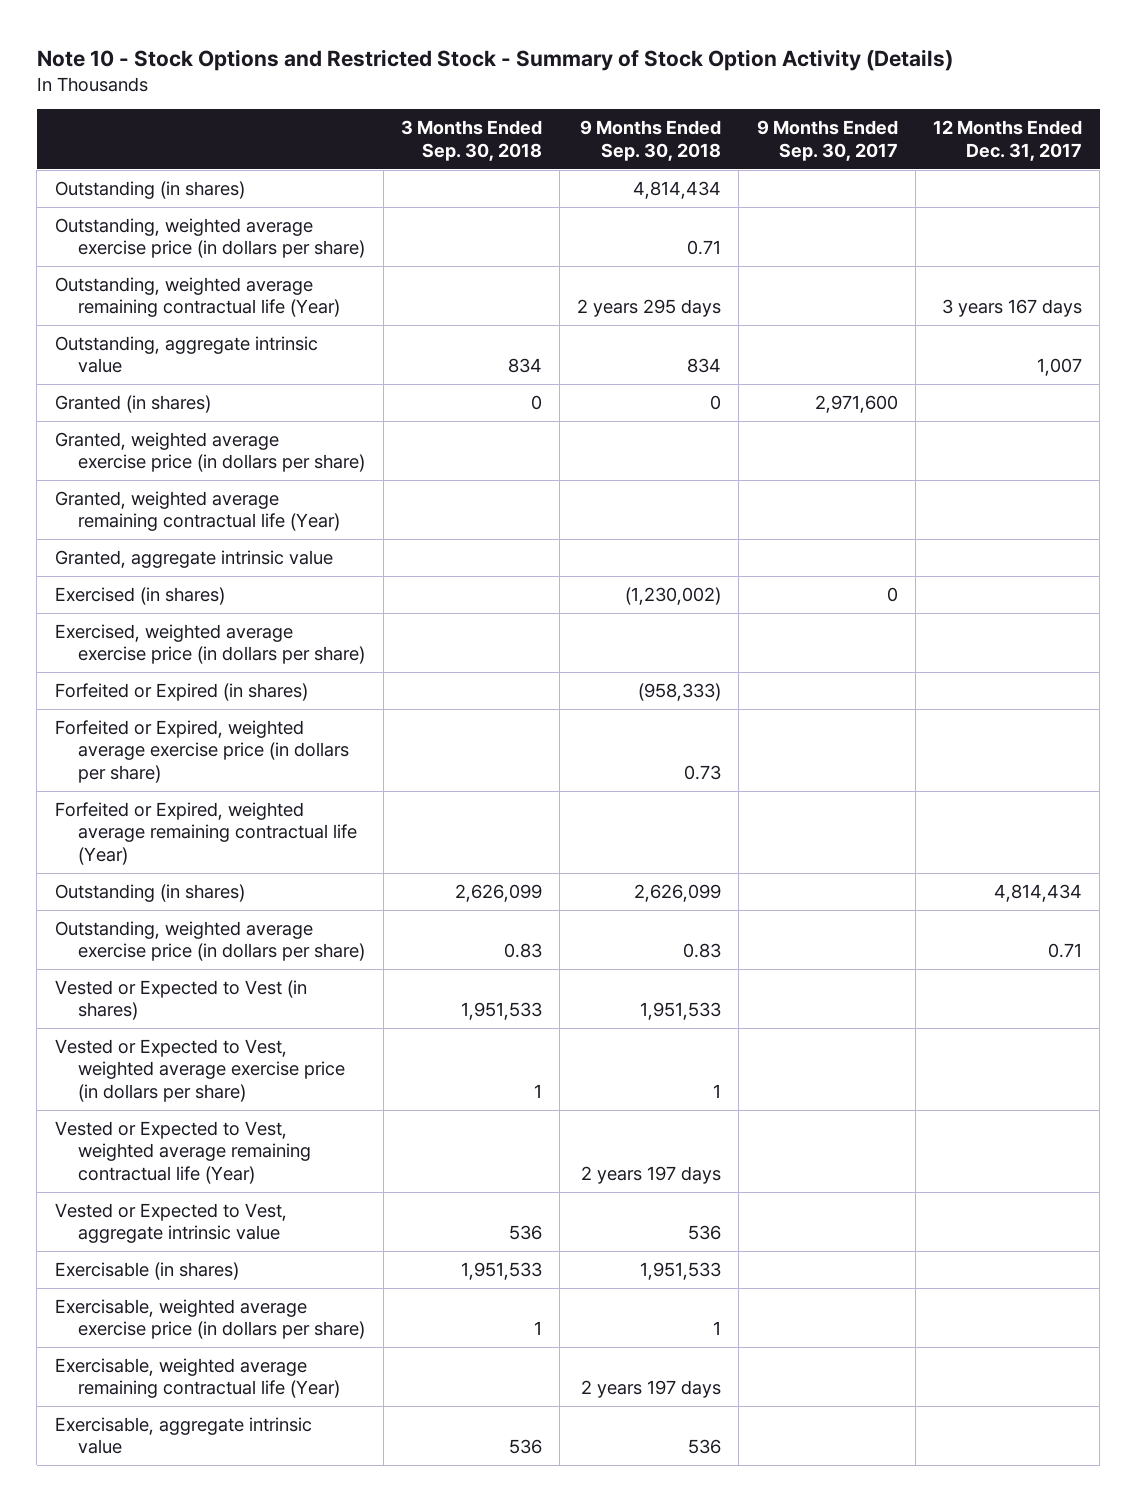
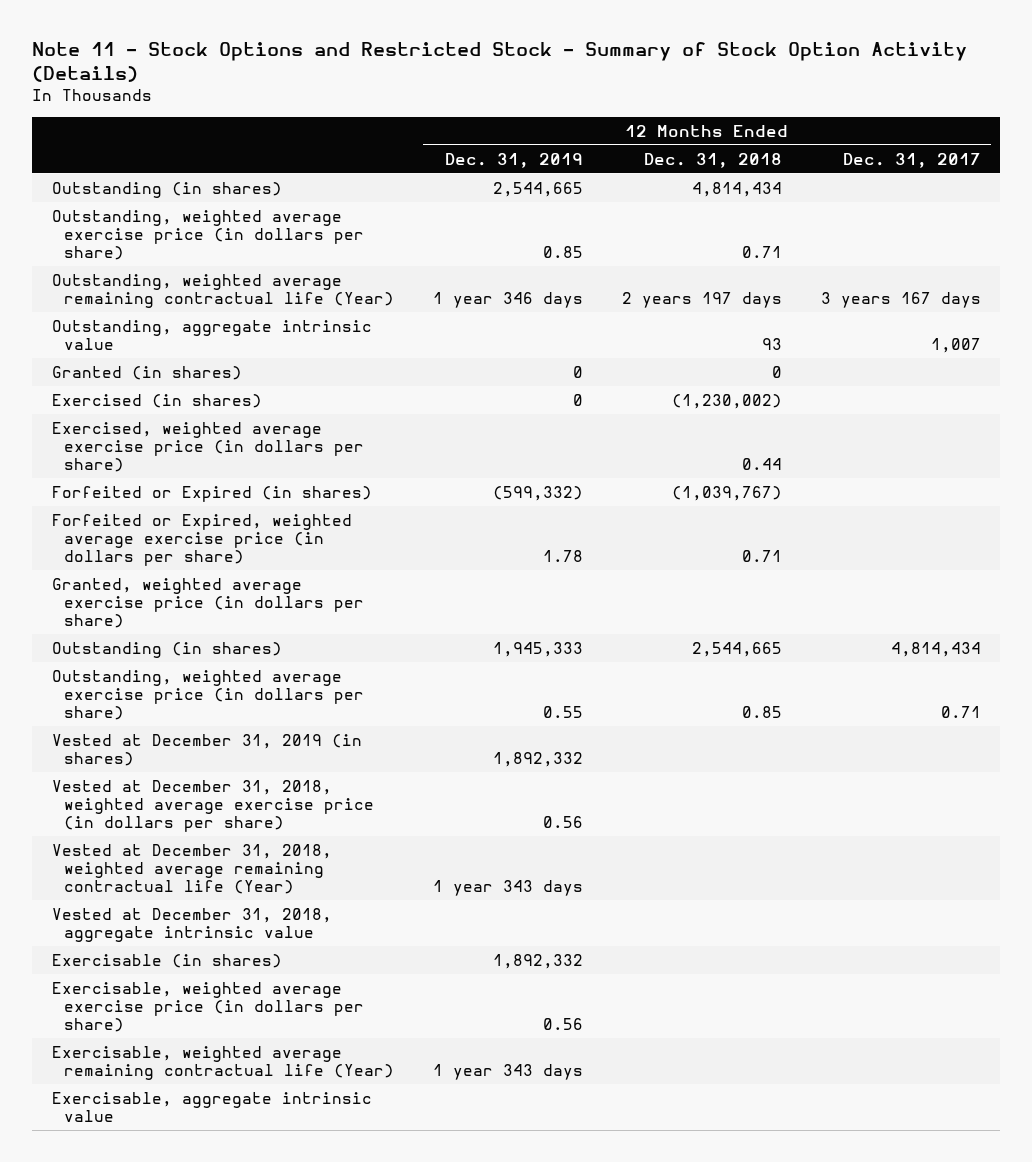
- Note 10 - Stock Options and Restricted Stock - Summary of Stock Option Activity (Details)
+ Note 11 - Stock Options and Restricted Stock - Summary of Stock Option Activity (Details)
- | 3 Months Ended Sep. 30, 2018 | 9 Months Ended Sep. 30, 2018 | 9 Months Ended Sep. 30, 2017 | 12 Months Ended Dec. 31, 2017
+ | 12 Months Ended Dec. 31, 2019 | 12 Months Ended Dec. 31, 2018 | 12 Months Ended Dec. 31, 2017
- Granted, weighted average remaining contractual life (Year)
- Granted, aggregate intrinsic value
- Forfeited or Expired, weighted average remaining contractual life (Year)
moved down: Granted, weighted average exercise price (in dollars per share)
- Vested or Expected to Vest (in shares) | 1,951,533 | 1,951,533 | |
- Vested or Expected to Vest, weighted average exercise price (in dollars per share) | 1 | 1 | |
- Vested or Expected to Vest, weighted average remaining contractual life (Year) | | 2 years 197 days | |
- Vested or Expected to Vest, aggregate intrinsic value | 536 | 536 | |
+ Vested at December 31, 2019 (in shares) | 1,892,332 | |
+ Vested at December 31, 2018, weighted average exercise price (in dollars per share) | 0.56 | |
+ Vested at December 31, 2018, weighted average remaining contractual life (Year) | 1 year 343 days | |
+ Vested at December 31, 2018, aggregate intrinsic value

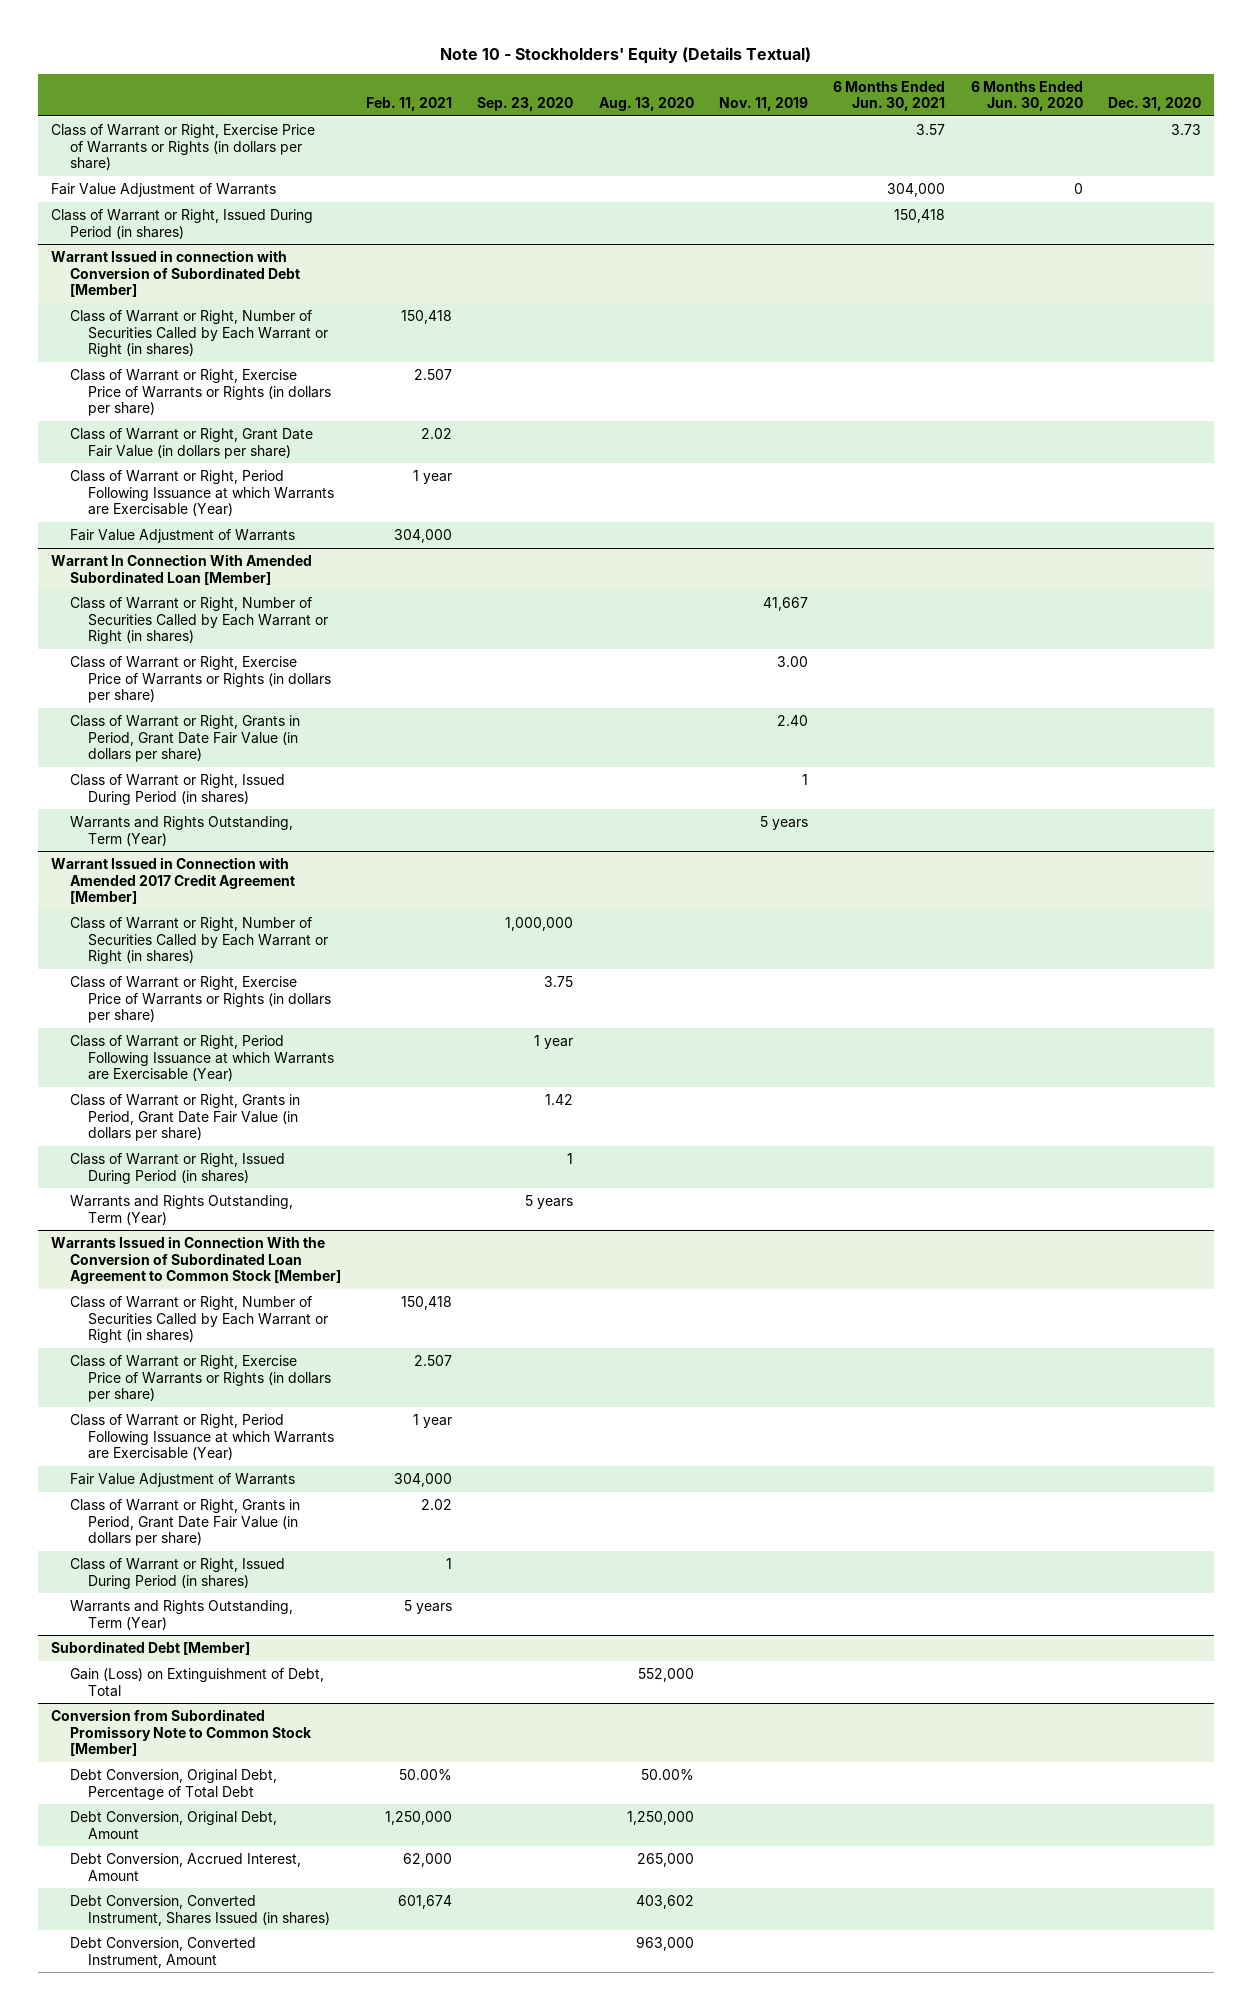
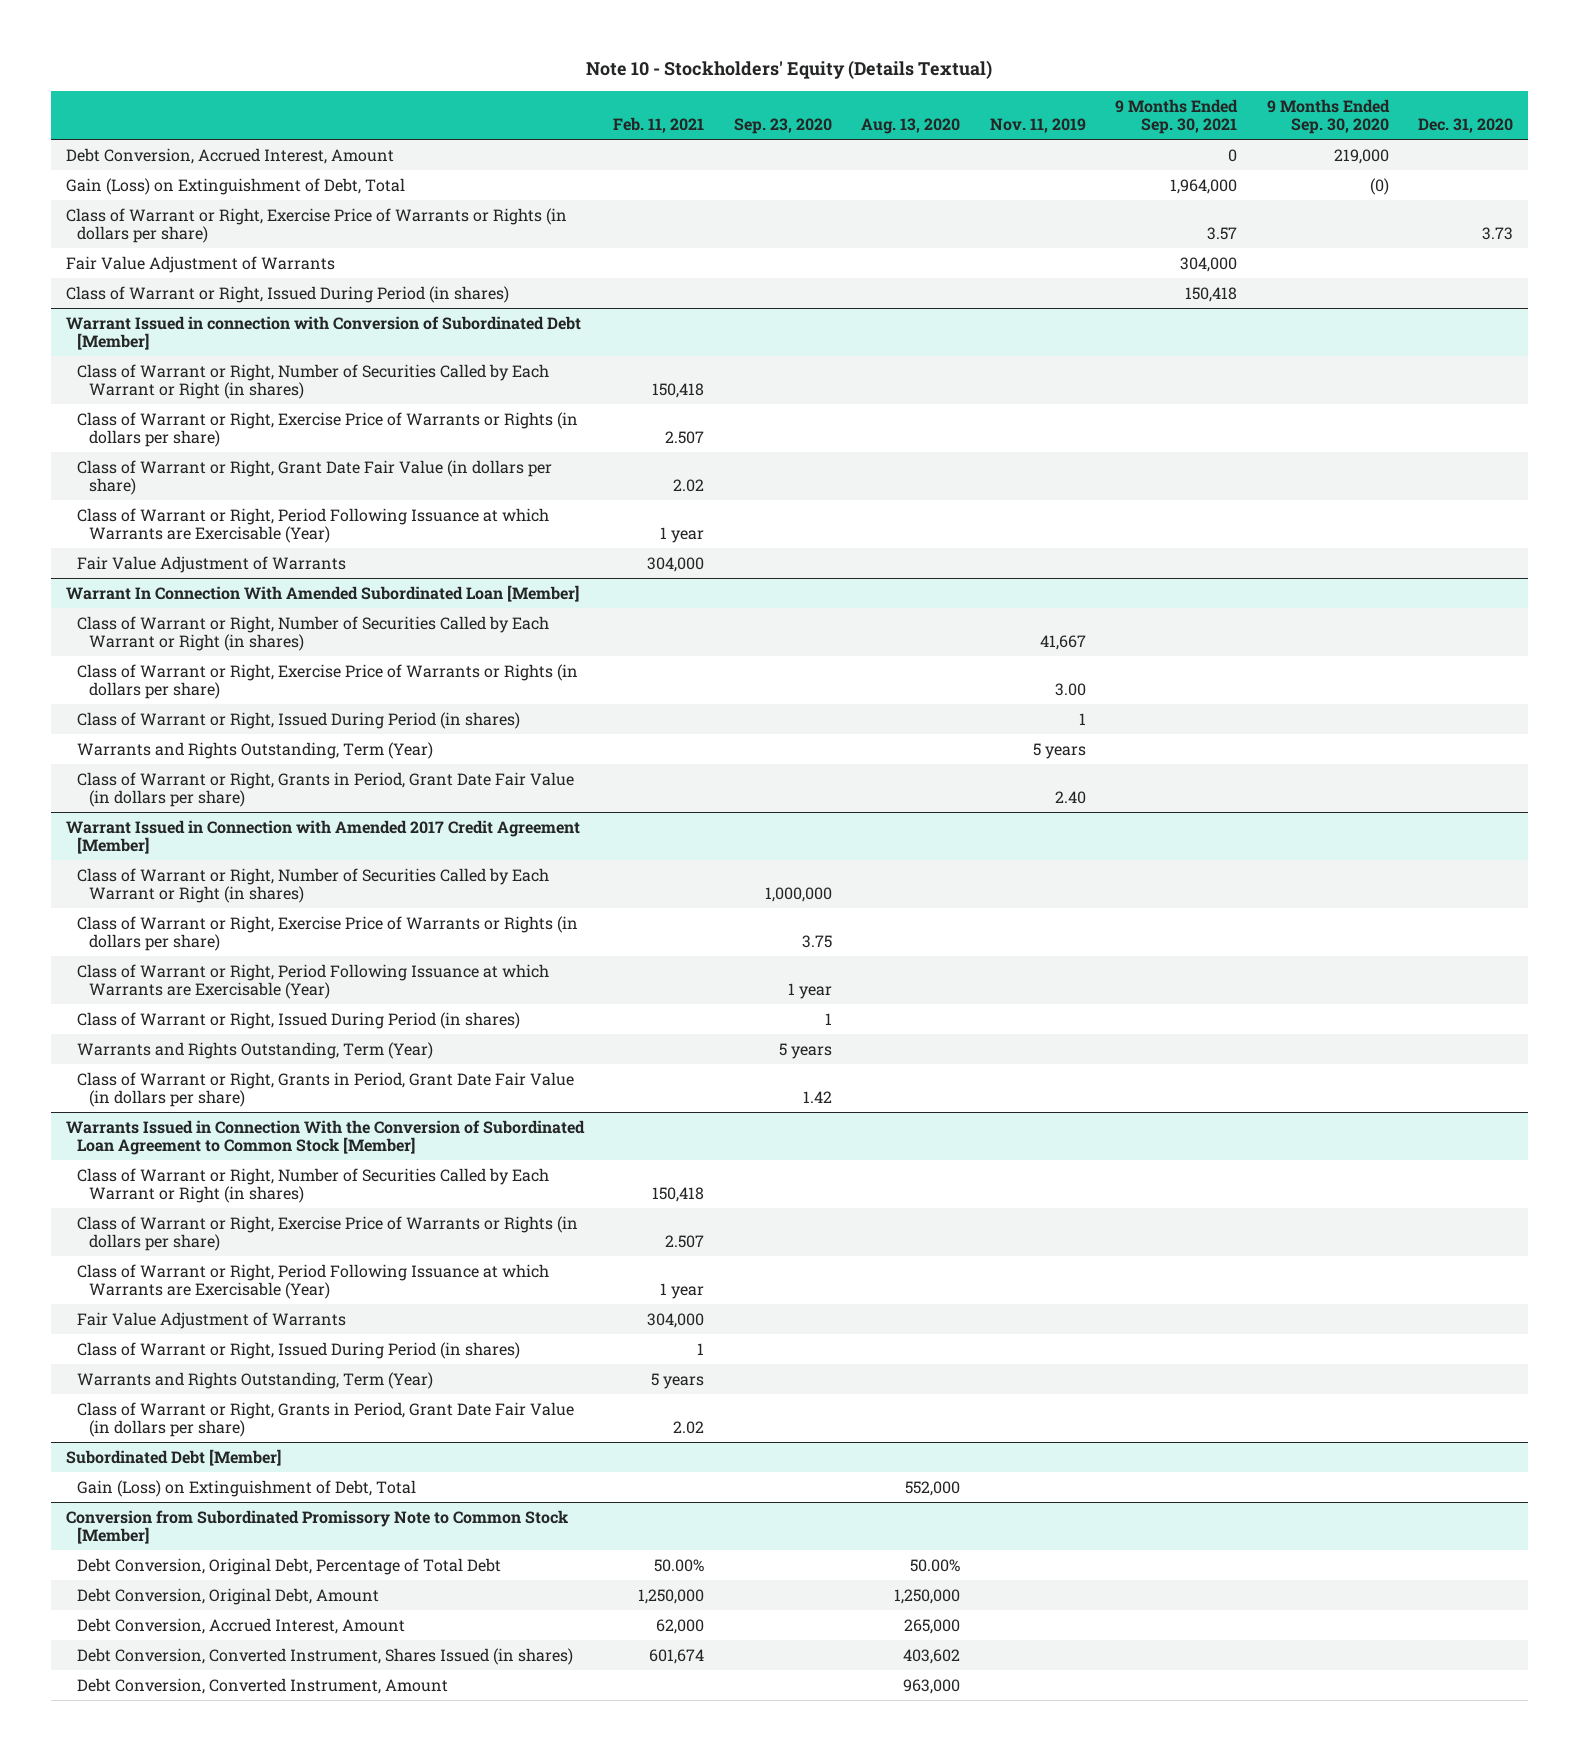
- | Feb. 11, 2021 | Sep. 23, 2020 | Aug. 13, 2020 | Nov. 11, 2019 | 6 Months Ended Jun. 30, 2021 | 6 Months Ended Jun. 30, 2020 | Dec. 31, 2020
+ | Feb. 11, 2021 | Sep. 23, 2020 | Aug. 13, 2020 | Nov. 11, 2019 | 9 Months Ended Sep. 30, 2021 | 9 Months Ended Sep. 30, 2020 | Dec. 31, 2020
+ Debt Conversion, Accrued Interest, Amount | | | | | 0 | 219,000 |
+ Gain (Loss) on Extinguishment of Debt, Total | | | | | 1,964,000 | (0) |
@ Warrant In Connection With Amended Subordinated Loan [Member]
moved down: Class of Warrant or Right, Grants in Period, Grant Date Fair Value (in dollars per share) | | | | 2.40 | | |
@ Warrant Issued in Connection with Amended 2017 Credit Agreement [Member]
moved down: Class of Warrant or Right, Grants in Period, Grant Date Fair Value (in dollars per share) | | 1.42 | | | | |
@ Warrants Issued in Connection With the Conversion of Subordinated Loan Agreement to Common Stock [Member]
moved down: Class of Warrant or Right, Grants in Period, Grant Date Fair Value (in dollars per share) | 2.02 | | | | | |

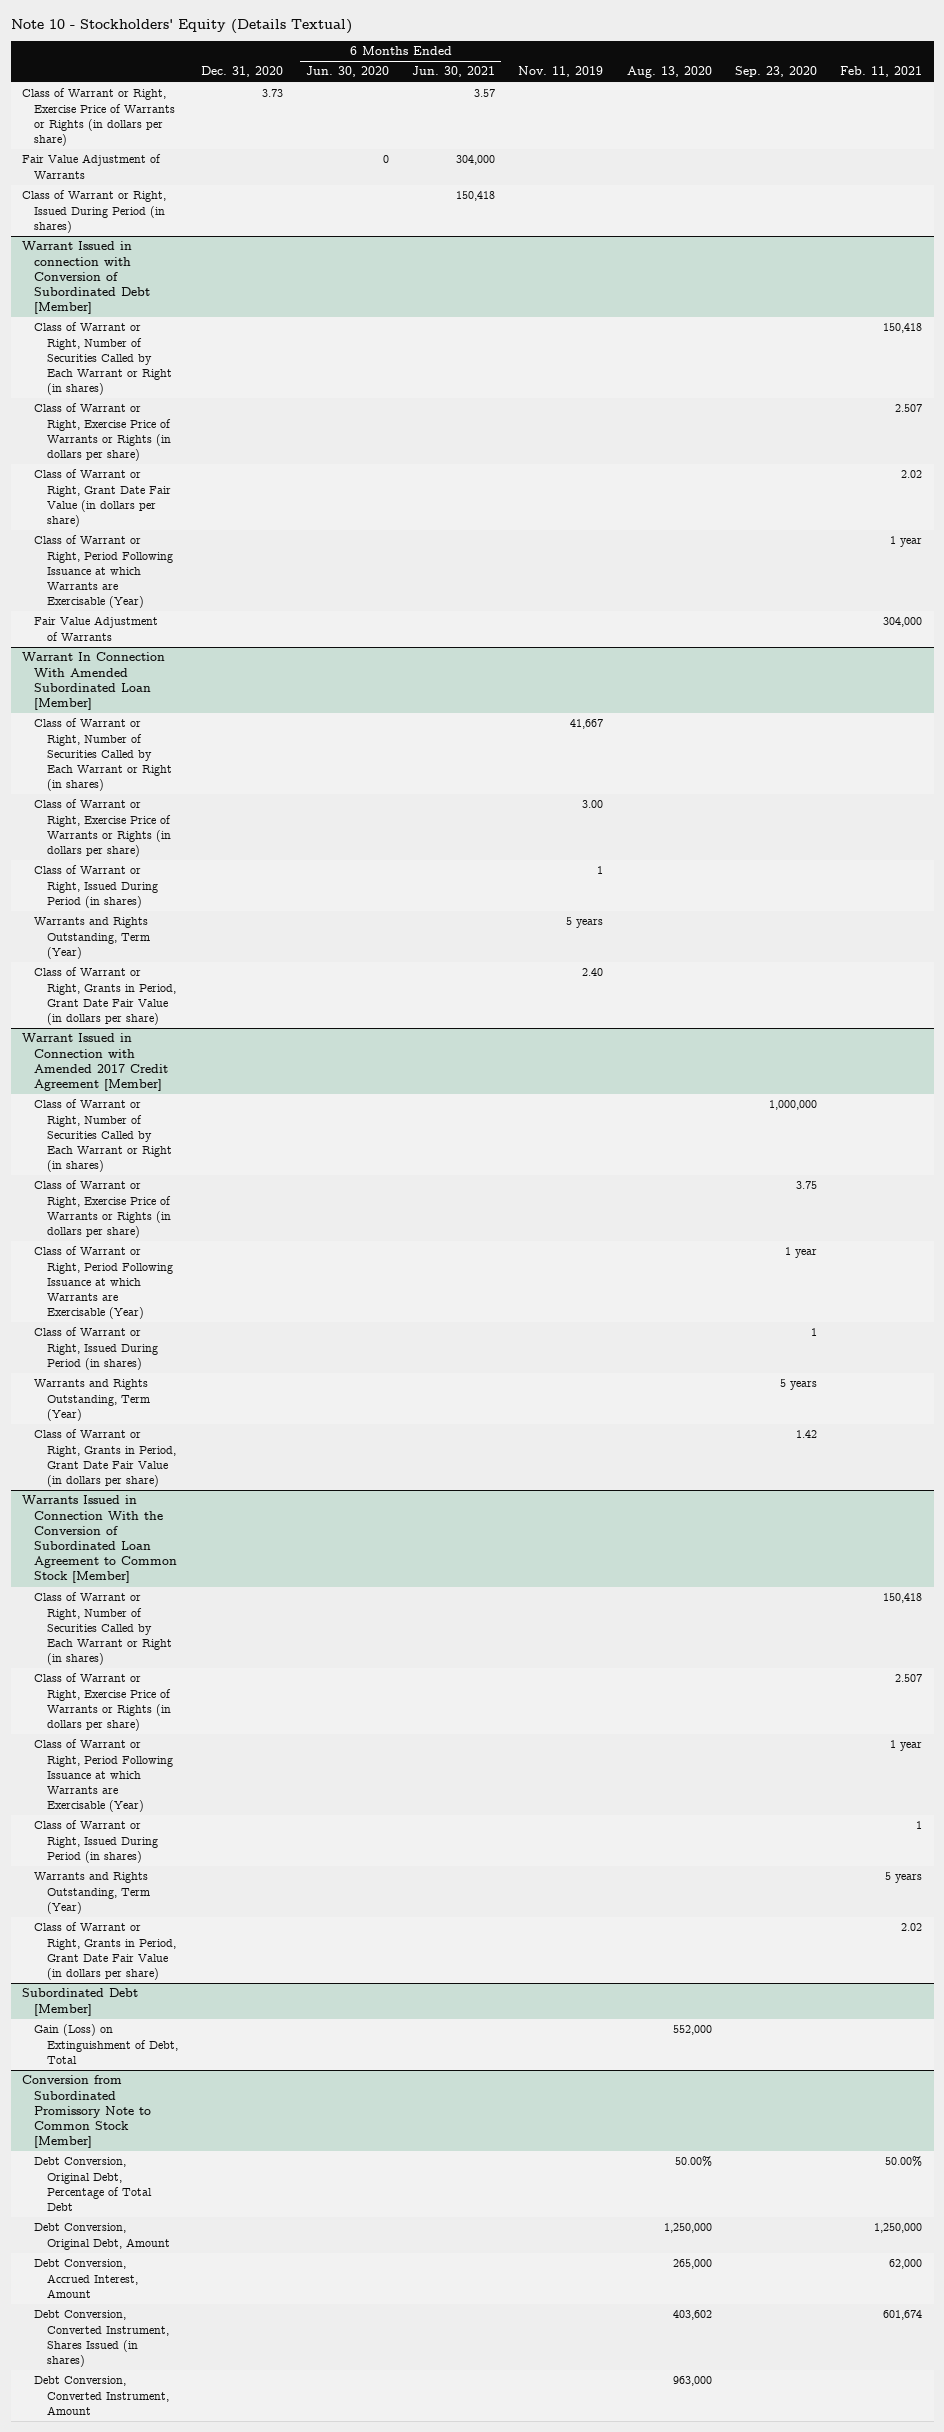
- | Feb. 11, 2021 | Sep. 23, 2020 | Aug. 13, 2020 | Nov. 11, 2019 | 9 Months Ended Sep. 30, 2021 | 9 Months Ended Sep. 30, 2020 | Dec. 31, 2020
+ | Dec. 31, 2020 | 6 Months Ended Jun. 30, 2020 | 6 Months Ended Jun. 30, 2021 | Nov. 11, 2019 | Aug. 13, 2020 | Sep. 23, 2020 | Feb. 11, 2021
- Debt Conversion, Accrued Interest, Amount | | | | | 0 | 219,000 |
- Gain (Loss) on Extinguishment of Debt, Total | | | | | 1,964,000 | (0) |
@ Warrants Issued in Connection With the Conversion of Subordinated Loan Agreement to Common Stock [Member]
- Fair Value Adjustment of Warrants | 304,000 | | | | | |

